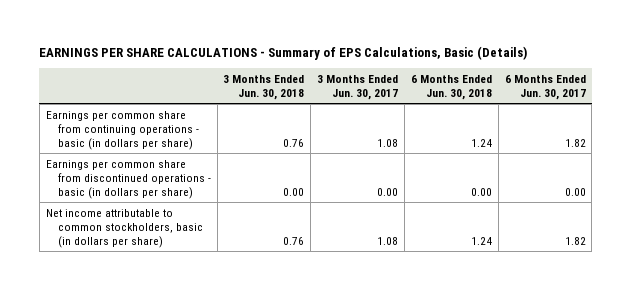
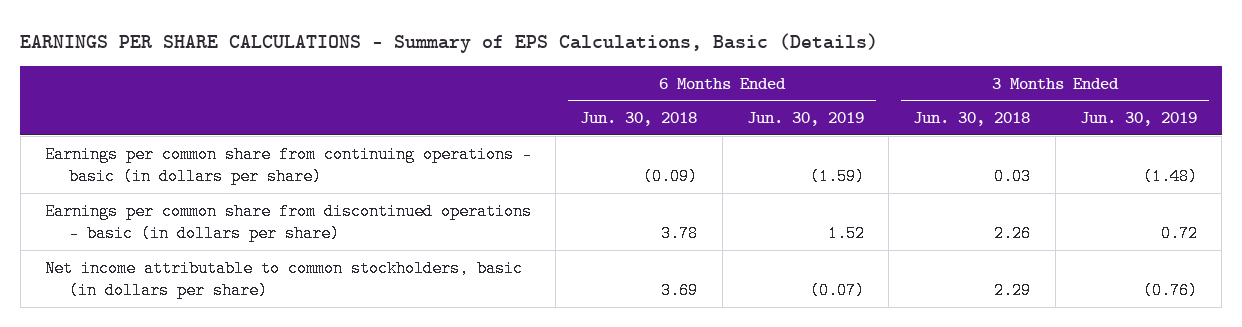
- | 3 Months Ended Jun. 30, 2018 | 3 Months Ended Jun. 30, 2017 | 6 Months Ended Jun. 30, 2018 | 6 Months Ended Jun. 30, 2017
+ | 6 Months Ended Jun. 30, 2018 | 6 Months Ended Jun. 30, 2019 | 3 Months Ended Jun. 30, 2018 | 3 Months Ended Jun. 30, 2019
- Earnings per common share from continuing operations - basic (in dollars per share) | 0.76 | 1.08 | 1.24 | 1.82
- Earnings per common share from discontinued operations - basic (in dollars per share) | 0.00 | 0.00 | 0.00 | 0.00
- Net income attributable to common stockholders, basic (in dollars per share) | 0.76 | 1.08 | 1.24 | 1.82
+ Earnings per common share from continuing operations - basic (in dollars per share) | (0.09) | (1.59) | 0.03 | (1.48)
+ Earnings per common share from discontinued operations - basic (in dollars per share) | 3.78 | 1.52 | 2.26 | 0.72
+ Net income attributable to common stockholders, basic (in dollars per share) | 3.69 | (0.07) | 2.29 | (0.76)

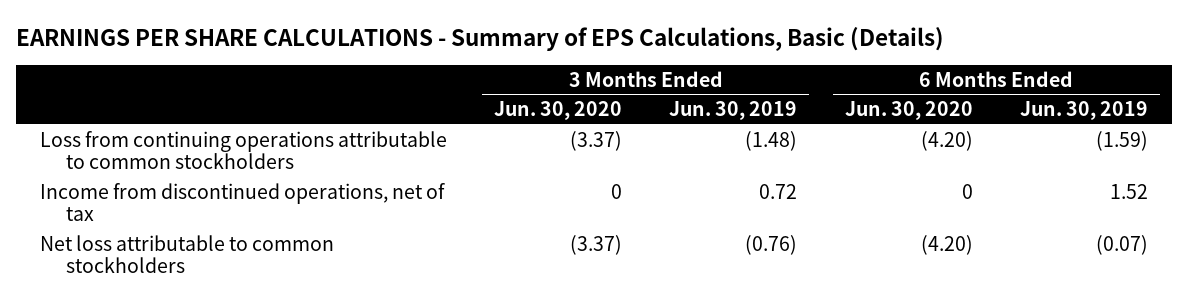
- | 6 Months Ended Jun. 30, 2018 | 6 Months Ended Jun. 30, 2019 | 3 Months Ended Jun. 30, 2018 | 3 Months Ended Jun. 30, 2019
+ | 3 Months Ended Jun. 30, 2020 | 3 Months Ended Jun. 30, 2019 | 6 Months Ended Jun. 30, 2020 | 6 Months Ended Jun. 30, 2019
- Earnings per common share from continuing operations - basic (in dollars per share) | (0.09) | (1.59) | 0.03 | (1.48)
- Earnings per common share from discontinued operations - basic (in dollars per share) | 3.78 | 1.52 | 2.26 | 0.72
- Net income attributable to common stockholders, basic (in dollars per share) | 3.69 | (0.07) | 2.29 | (0.76)
+ Loss from continuing operations attributable to common stockholders | (3.37) | (1.48) | (4.20) | (1.59)
+ Income from discontinued operations, net of tax | 0 | 0.72 | 0 | 1.52
+ Net loss attributable to common stockholders | (3.37) | (0.76) | (4.20) | (0.07)

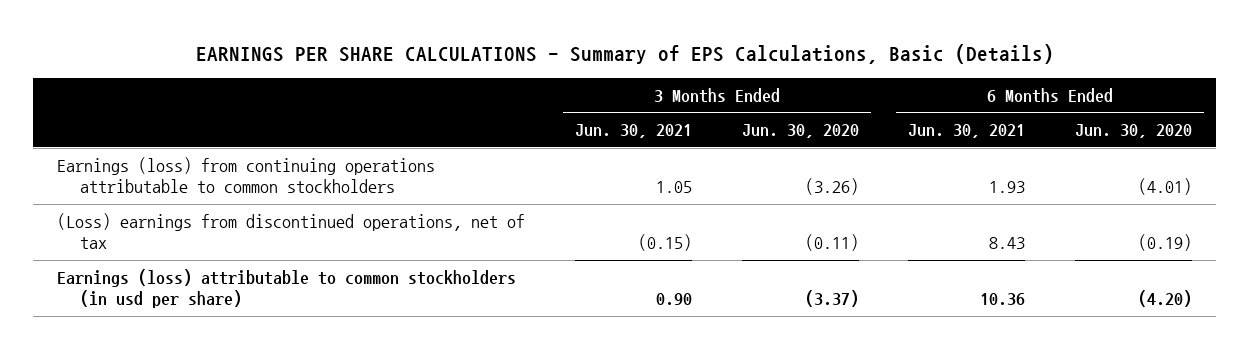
- | 3 Months Ended Jun. 30, 2020 | 3 Months Ended Jun. 30, 2019 | 6 Months Ended Jun. 30, 2020 | 6 Months Ended Jun. 30, 2019
+ | 3 Months Ended Jun. 30, 2021 | 3 Months Ended Jun. 30, 2020 | 6 Months Ended Jun. 30, 2021 | 6 Months Ended Jun. 30, 2020
- Loss from continuing operations attributable to common stockholders | (3.37) | (1.48) | (4.20) | (1.59)
- Income from discontinued operations, net of tax | 0 | 0.72 | 0 | 1.52
- Net loss attributable to common stockholders | (3.37) | (0.76) | (4.20) | (0.07)
+ Earnings (loss) from continuing operations attributable to common stockholders | 1.05 | (3.26) | 1.93 | (4.01)
+ (Loss) earnings from discontinued operations, net of tax | (0.15) | (0.11) | 8.43 | (0.19)
+ Earnings (loss) attributable to common stockholders (in usd per share) | 0.90 | (3.37) | 10.36 | (4.20)

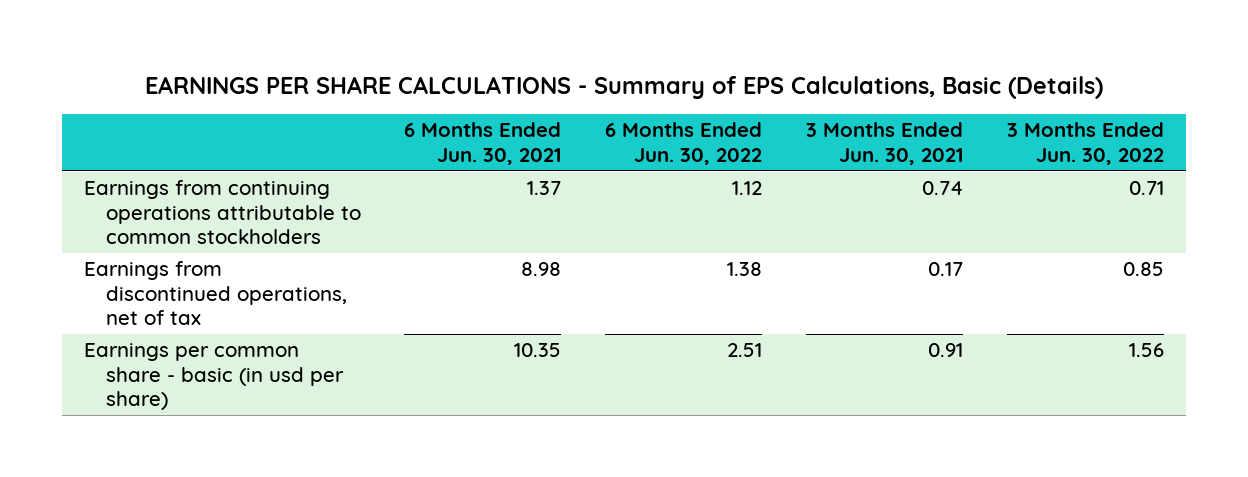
- | 3 Months Ended Jun. 30, 2021 | 3 Months Ended Jun. 30, 2020 | 6 Months Ended Jun. 30, 2021 | 6 Months Ended Jun. 30, 2020
+ | 6 Months Ended Jun. 30, 2021 | 6 Months Ended Jun. 30, 2022 | 3 Months Ended Jun. 30, 2021 | 3 Months Ended Jun. 30, 2022
- Earnings (loss) from continuing operations attributable to common stockholders | 1.05 | (3.26) | 1.93 | (4.01)
- (Loss) earnings from discontinued operations, net of tax | (0.15) | (0.11) | 8.43 | (0.19)
- Earnings (loss) attributable to common stockholders (in usd per share) | 0.90 | (3.37) | 10.36 | (4.20)
+ Earnings from continuing operations attributable to common stockholders | 1.37 | 1.12 | 0.74 | 0.71
+ Earnings from discontinued operations, net of tax | 8.98 | 1.38 | 0.17 | 0.85
+ Earnings per common share - basic (in usd per share) | 10.35 | 2.51 | 0.91 | 1.56

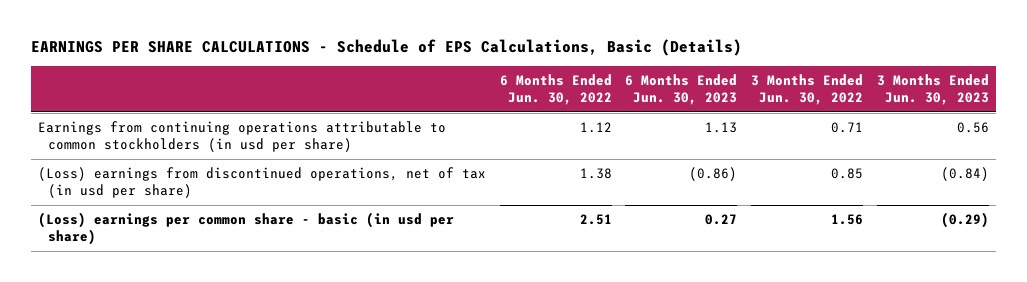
- EARNINGS PER SHARE CALCULATIONS - Summary of EPS Calculations, Basic (Details)
+ EARNINGS PER SHARE CALCULATIONS - Schedule of EPS Calculations, Basic (Details)
- | 6 Months Ended Jun. 30, 2021 | 6 Months Ended Jun. 30, 2022 | 3 Months Ended Jun. 30, 2021 | 3 Months Ended Jun. 30, 2022
+ | 6 Months Ended Jun. 30, 2022 | 6 Months Ended Jun. 30, 2023 | 3 Months Ended Jun. 30, 2022 | 3 Months Ended Jun. 30, 2023
- Earnings from continuing operations attributable to common stockholders | 1.37 | 1.12 | 0.74 | 0.71
- Earnings from discontinued operations, net of tax | 8.98 | 1.38 | 0.17 | 0.85
- Earnings per common share - basic (in usd per share) | 10.35 | 2.51 | 0.91 | 1.56
+ Earnings from continuing operations attributable to common stockholders (in usd per share) | 1.12 | 1.13 | 0.71 | 0.56
+ (Loss) earnings from discontinued operations, net of tax (in usd per share) | 1.38 | (0.86) | 0.85 | (0.84)
+ (Loss) earnings per common share - basic (in usd per share) | 2.51 | 0.27 | 1.56 | (0.29)

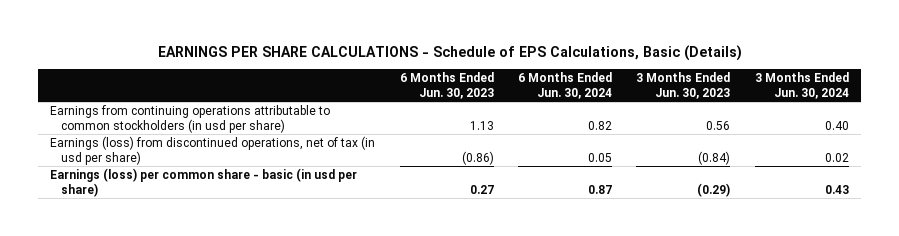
- | 6 Months Ended Jun. 30, 2022 | 6 Months Ended Jun. 30, 2023 | 3 Months Ended Jun. 30, 2022 | 3 Months Ended Jun. 30, 2023
+ | 6 Months Ended Jun. 30, 2023 | 6 Months Ended Jun. 30, 2024 | 3 Months Ended Jun. 30, 2023 | 3 Months Ended Jun. 30, 2024
- (Loss) earnings from discontinued operations, net of tax (in usd per share) | 1.38 | (0.86) | 0.85 | (0.84)
- (Loss) earnings per common share - basic (in usd per share) | 2.51 | 0.27 | 1.56 | (0.29)
+ Earnings (loss) from discontinued operations, net of tax (in usd per share) | (0.86) | 0.05 | (0.84) | 0.02
+ Earnings (loss) per common share - basic (in usd per share) | 0.27 | 0.87 | (0.29) | 0.43

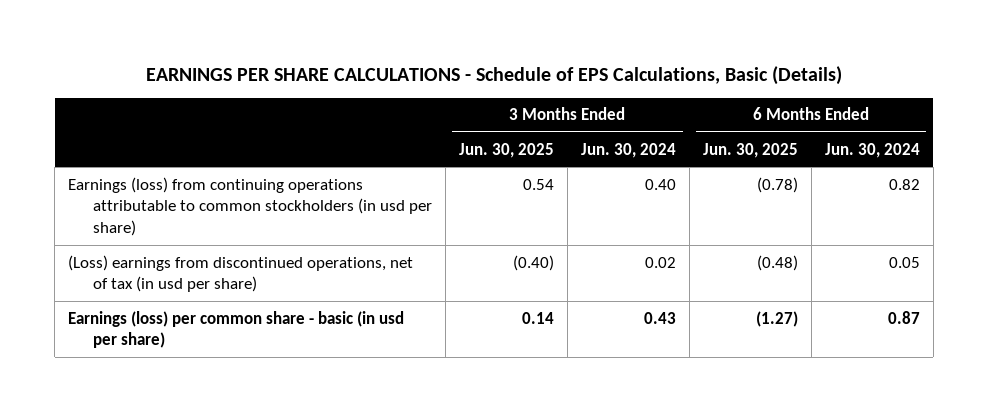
- | 6 Months Ended Jun. 30, 2023 | 6 Months Ended Jun. 30, 2024 | 3 Months Ended Jun. 30, 2023 | 3 Months Ended Jun. 30, 2024
+ | 3 Months Ended Jun. 30, 2025 | 3 Months Ended Jun. 30, 2024 | 6 Months Ended Jun. 30, 2025 | 6 Months Ended Jun. 30, 2024
- Earnings from continuing operations attributable to common stockholders (in usd per share) | 1.13 | 0.82 | 0.56 | 0.40
- Earnings (loss) from discontinued operations, net of tax (in usd per share) | (0.86) | 0.05 | (0.84) | 0.02
+ Earnings (loss) from continuing operations attributable to common stockholders (in usd per share) | 0.54 | 0.40 | (0.78) | 0.82
+ (Loss) earnings from discontinued operations, net of tax (in usd per share) | (0.40) | 0.02 | (0.48) | 0.05

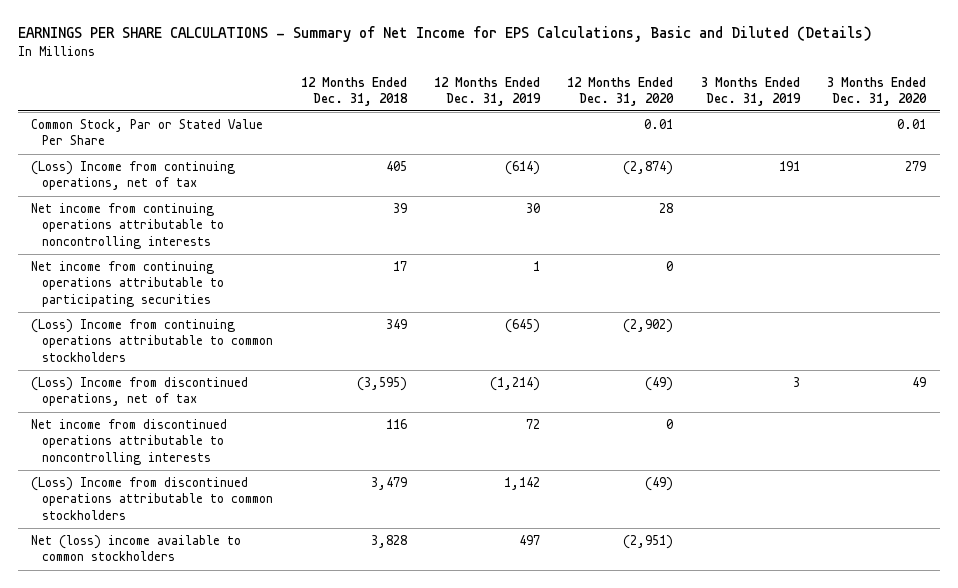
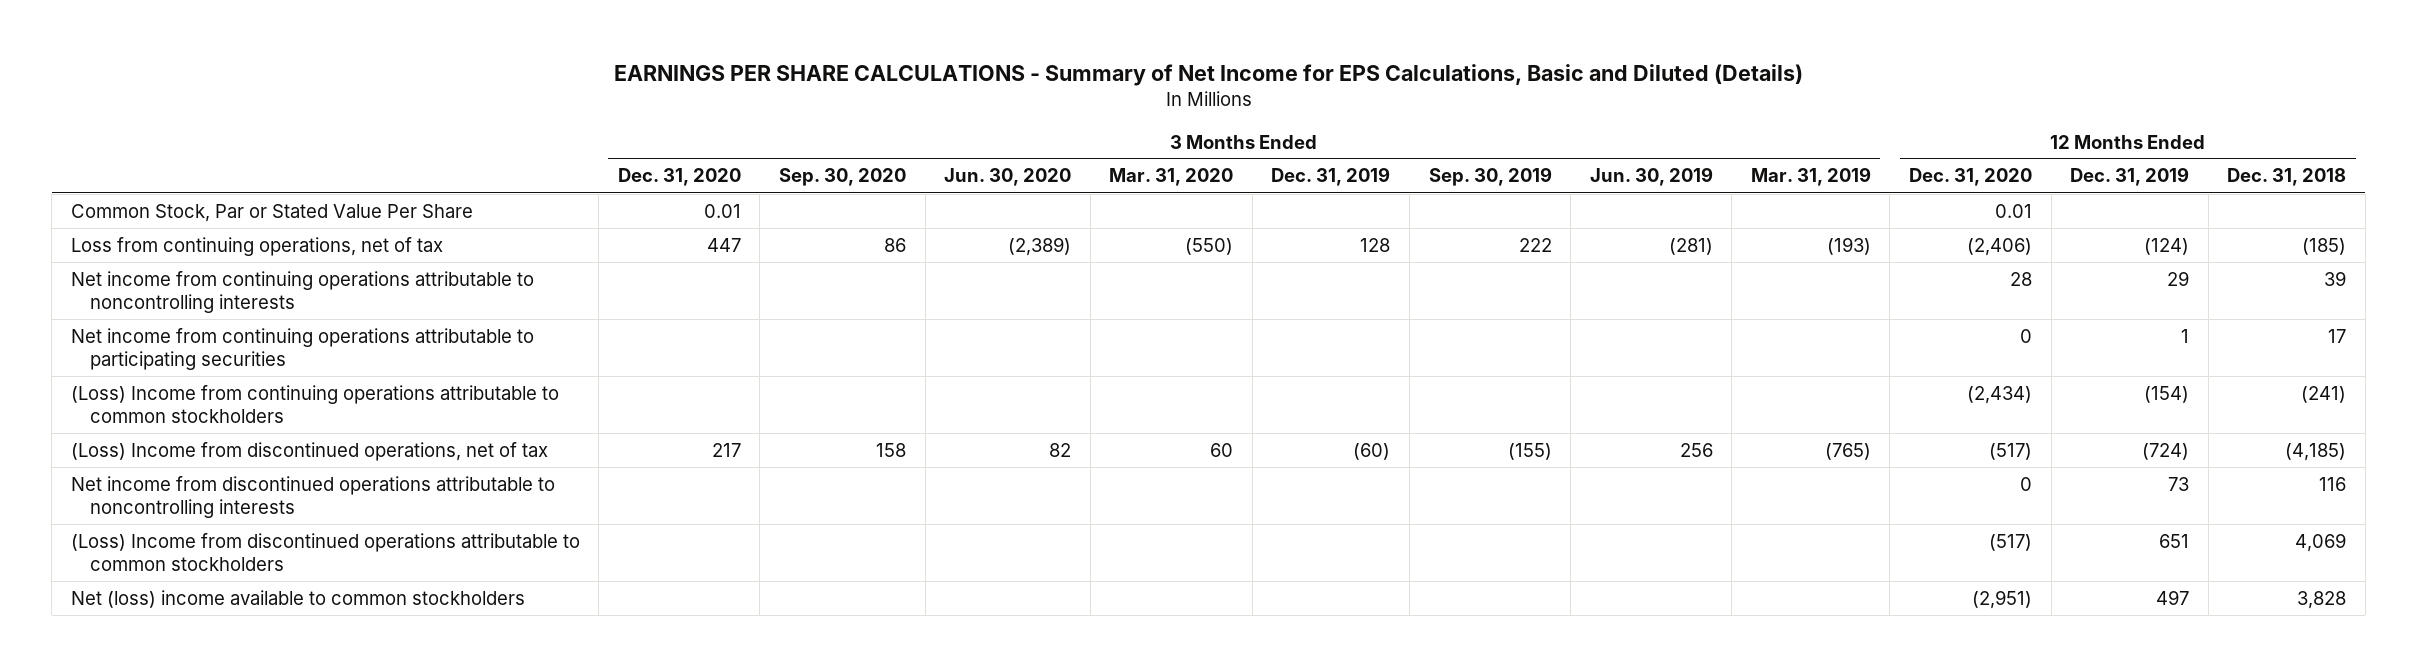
- | 12 Months Ended Dec. 31, 2018 | 12 Months Ended Dec. 31, 2019 | 12 Months Ended Dec. 31, 2020 | 3 Months Ended Dec. 31, 2019 | 3 Months Ended Dec. 31, 2020
+ | 3 Months Ended Dec. 31, 2020 | 3 Months Ended Sep. 30, 2020 | 3 Months Ended Jun. 30, 2020 | 3 Months Ended Mar. 31, 2020 | 3 Months Ended Dec. 31, 2019 | 3 Months Ended Sep. 30, 2019 | 3 Months Ended Jun. 30, 2019 | 3 Months Ended Mar. 31, 2019 | 12 Months Ended Dec. 31, 2020 | 12 Months Ended Dec. 31, 2019 | 12 Months Ended Dec. 31, 2018
- (Loss) Income from continuing operations, net of tax | 405 | (614) | (2,874) | 191 | 279
- Net income from continuing operations attributable to noncontrolling interests | 39 | 30 | 28 | |
+ Loss from continuing operations, net of tax | 447 | 86 | (2,389) | (550) | 128 | 222 | (281) | (193) | (2,406) | (124) | (185)
+ Net income from continuing operations attributable to noncontrolling interests | | | | | | | | | 28 | 29 | 39
- (Loss) Income from continuing operations attributable to common stockholders | 349 | (645) | (2,902) | |
- (Loss) Income from discontinued operations, net of tax | (3,595) | (1,214) | (49) | 3 | 49
- Net income from discontinued operations attributable to noncontrolling interests | 116 | 72 | 0 | |
- (Loss) Income from discontinued operations attributable to common stockholders | 3,479 | 1,142 | (49) | |
+ (Loss) Income from continuing operations attributable to common stockholders | | | | | | | | | (2,434) | (154) | (241)
+ (Loss) Income from discontinued operations, net of tax | 217 | 158 | 82 | 60 | (60) | (155) | 256 | (765) | (517) | (724) | (4,185)
+ Net income from discontinued operations attributable to noncontrolling interests | | | | | | | | | 0 | 73 | 116
+ (Loss) Income from discontinued operations attributable to common stockholders | | | | | | | | | (517) | 651 | 4,069

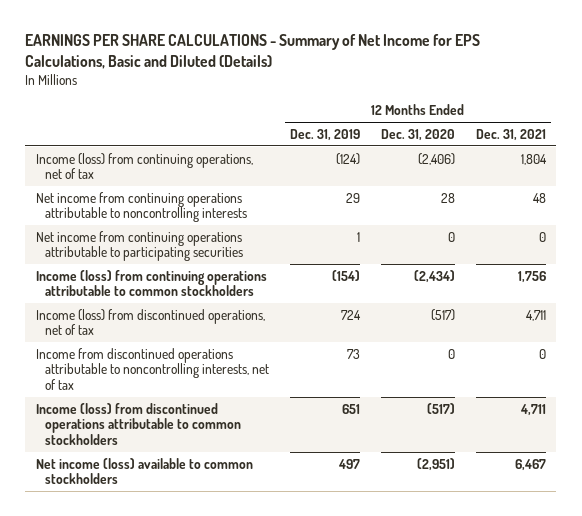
- | 3 Months Ended Dec. 31, 2020 | 3 Months Ended Sep. 30, 2020 | 3 Months Ended Jun. 30, 2020 | 3 Months Ended Mar. 31, 2020 | 3 Months Ended Dec. 31, 2019 | 3 Months Ended Sep. 30, 2019 | 3 Months Ended Jun. 30, 2019 | 3 Months Ended Mar. 31, 2019 | 12 Months Ended Dec. 31, 2020 | 12 Months Ended Dec. 31, 2019 | 12 Months Ended Dec. 31, 2018
+ | 12 Months Ended Dec. 31, 2019 | 12 Months Ended Dec. 31, 2020 | 12 Months Ended Dec. 31, 2021
- Common Stock, Par or Stated Value Per Share | 0.01 | | | | | | | | 0.01 | |
- Loss from continuing operations, net of tax | 447 | 86 | (2,389) | (550) | 128 | 222 | (281) | (193) | (2,406) | (124) | (185)
+ Income (loss) from continuing operations, net of tax | (124) | (2,406) | 1,804
- (Loss) Income from continuing operations attributable to common stockholders | | | | | | | | | (2,434) | (154) | (241)
- (Loss) Income from discontinued operations, net of tax | 217 | 158 | 82 | 60 | (60) | (155) | 256 | (765) | (517) | (724) | (4,185)
- Net income from discontinued operations attributable to noncontrolling interests | | | | | | | | | 0 | 73 | 116
- (Loss) Income from discontinued operations attributable to common stockholders | | | | | | | | | (517) | 651 | 4,069
- Net (loss) income available to common stockholders | | | | | | | | | (2,951) | 497 | 3,828
+ Income (loss) from continuing operations attributable to common stockholders | (154) | (2,434) | 1,756
+ Income (loss) from discontinued operations, net of tax | 724 | (517) | 4,711
+ Income from discontinued operations attributable to noncontrolling interests, net of tax | 73 | 0 | 0
+ Income (loss) from discontinued operations attributable to common stockholders | 651 | (517) | 4,711
+ Net income (loss) available to common stockholders | 497 | (2,951) | 6,467

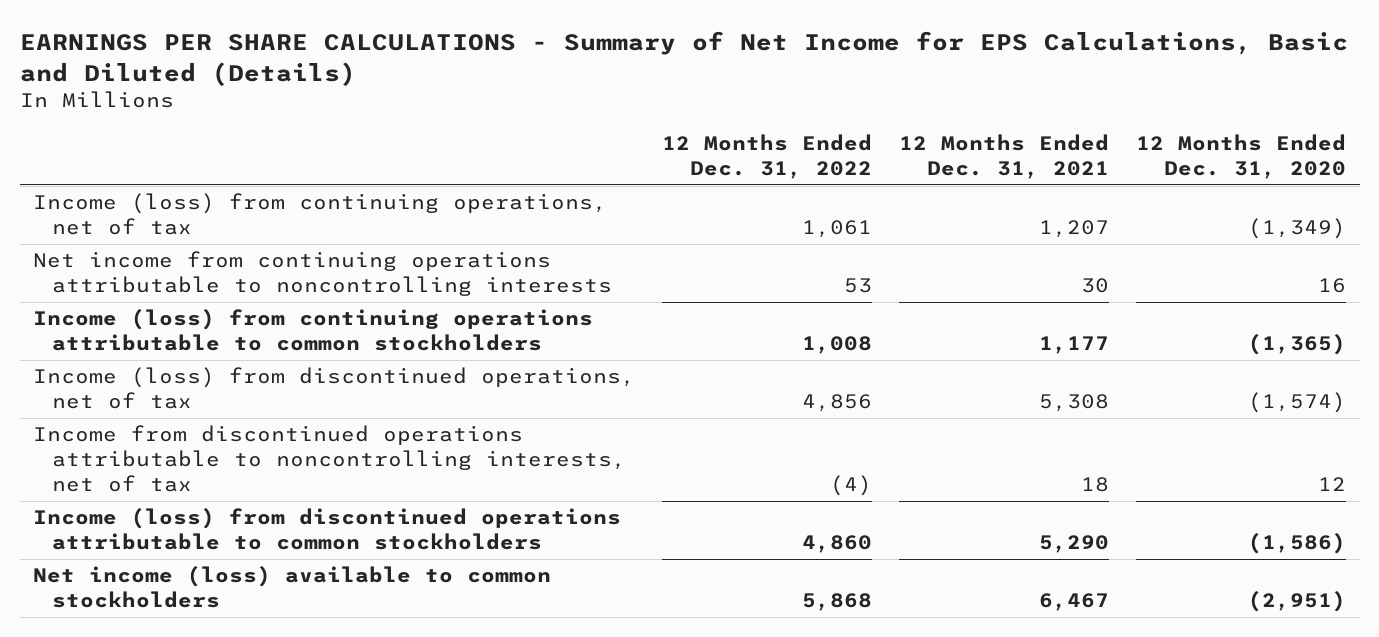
- | 12 Months Ended Dec. 31, 2019 | 12 Months Ended Dec. 31, 2020 | 12 Months Ended Dec. 31, 2021
+ | 12 Months Ended Dec. 31, 2022 | 12 Months Ended Dec. 31, 2021 | 12 Months Ended Dec. 31, 2020
- Income (loss) from continuing operations, net of tax | (124) | (2,406) | 1,804
- Net income from continuing operations attributable to noncontrolling interests | 29 | 28 | 48
- Net income from continuing operations attributable to participating securities | 1 | 0 | 0
- Income (loss) from continuing operations attributable to common stockholders | (154) | (2,434) | 1,756
- Income (loss) from discontinued operations, net of tax | 724 | (517) | 4,711
- Income from discontinued operations attributable to noncontrolling interests, net of tax | 73 | 0 | 0
- Income (loss) from discontinued operations attributable to common stockholders | 651 | (517) | 4,711
+ Income (loss) from continuing operations, net of tax | 1,061 | 1,207 | (1,349)
+ Net income from continuing operations attributable to noncontrolling interests | 53 | 30 | 16
+ Income (loss) from continuing operations attributable to common stockholders | 1,008 | 1,177 | (1,365)
+ Income (loss) from discontinued operations, net of tax | 4,856 | 5,308 | (1,574)
+ Income from discontinued operations attributable to noncontrolling interests, net of tax | (4) | 18 | 12
+ Income (loss) from discontinued operations attributable to common stockholders | 4,860 | 5,290 | (1,586)

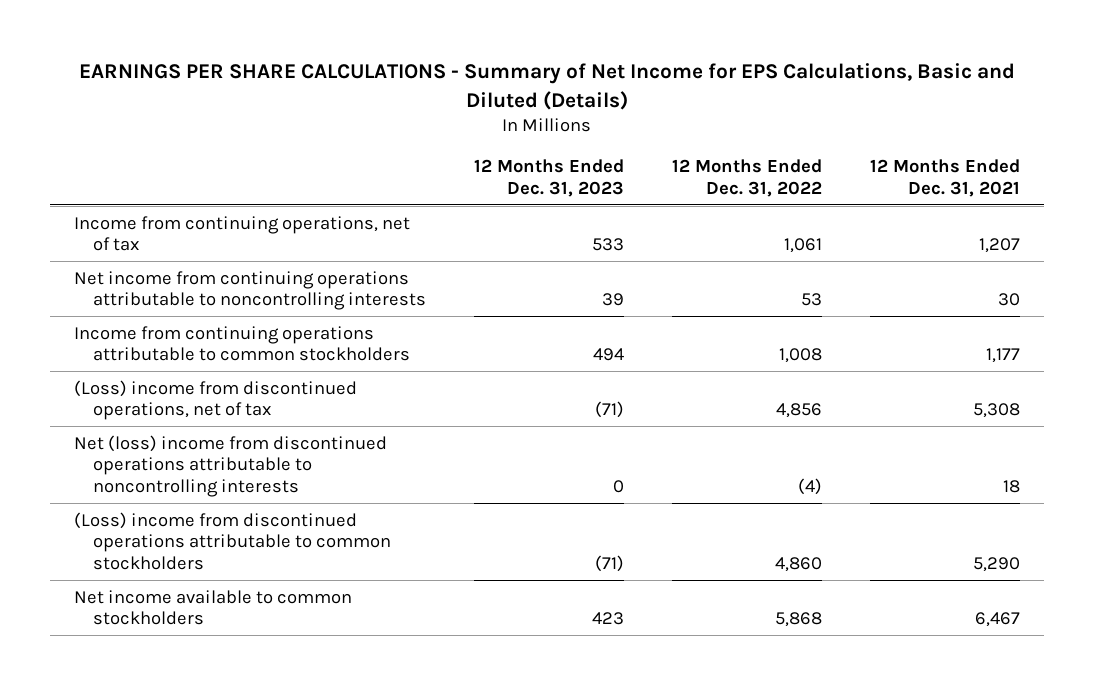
- | 12 Months Ended Dec. 31, 2022 | 12 Months Ended Dec. 31, 2021 | 12 Months Ended Dec. 31, 2020
+ | 12 Months Ended Dec. 31, 2023 | 12 Months Ended Dec. 31, 2022 | 12 Months Ended Dec. 31, 2021
- Income (loss) from continuing operations, net of tax | 1,061 | 1,207 | (1,349)
+ Income from continuing operations, net of tax | 533 | 1,061 | 1,207
- Income (loss) from continuing operations attributable to common stockholders | 1,008 | 1,177 | (1,365)
- Income (loss) from discontinued operations, net of tax | 4,856 | 5,308 | (1,574)
- Income from discontinued operations attributable to noncontrolling interests, net of tax | (4) | 18 | 12
- Income (loss) from discontinued operations attributable to common stockholders | 4,860 | 5,290 | (1,586)
- Net income (loss) available to common stockholders | 5,868 | 6,467 | (2,951)
+ Income from continuing operations attributable to common stockholders | 494 | 1,008 | 1,177
+ (Loss) income from discontinued operations, net of tax | (71) | 4,856 | 5,308
+ Net (loss) income from discontinued operations attributable to noncontrolling interests | 0 | (4) | 18
+ (Loss) income from discontinued operations attributable to common stockholders | (71) | 4,860 | 5,290
+ Net income available to common stockholders | 423 | 5,868 | 6,467

